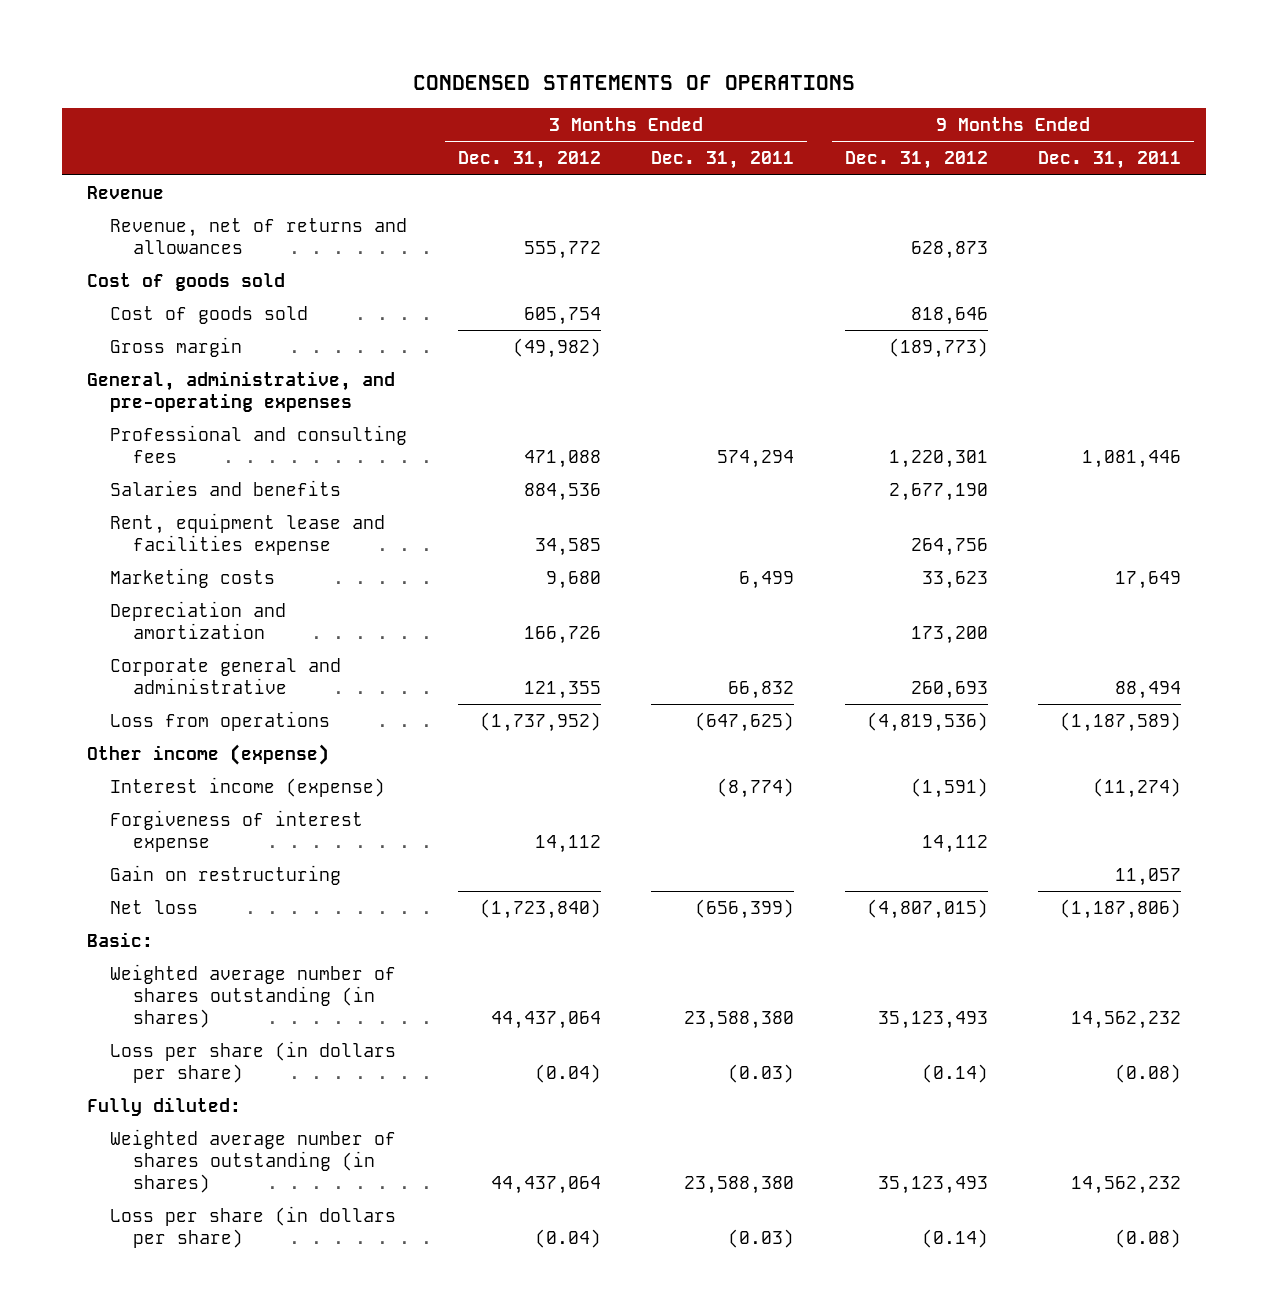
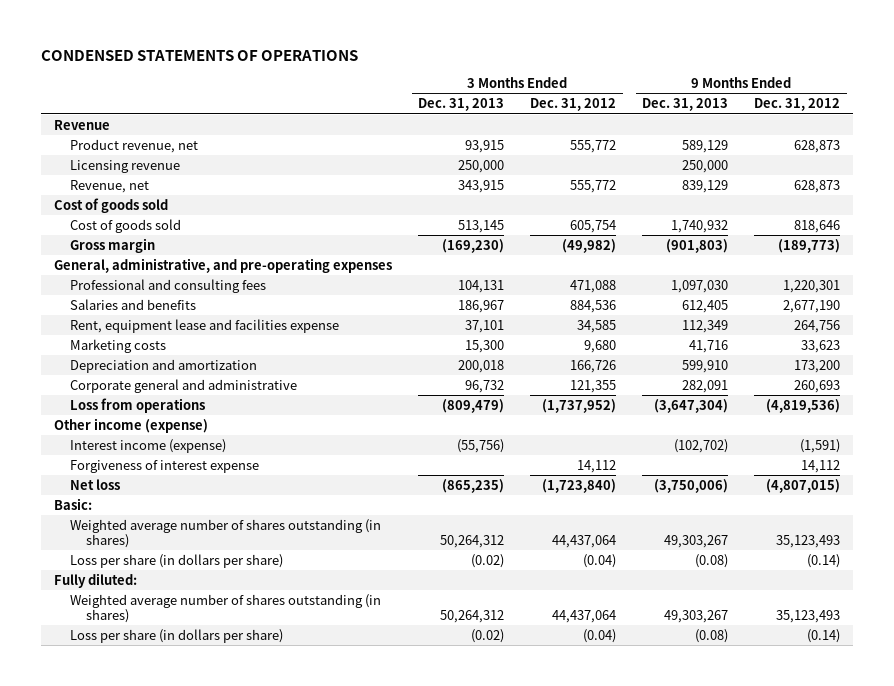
- | 3 Months Ended Dec. 31, 2012 | 3 Months Ended Dec. 31, 2011 | 9 Months Ended Dec. 31, 2012 | 9 Months Ended Dec. 31, 2011
+ | 3 Months Ended Dec. 31, 2013 | 3 Months Ended Dec. 31, 2012 | 9 Months Ended Dec. 31, 2013 | 9 Months Ended Dec. 31, 2012
- Revenue, net of returns and allowances | 555,772 | | 628,873 |
+ Product revenue, net | 93,915 | 555,772 | 589,129 | 628,873
+ Licensing revenue | 250,000 | | 250,000 |
+ Revenue, net | 343,915 | 555,772 | 839,129 | 628,873
- Gain on restructuring | | | | 11,057

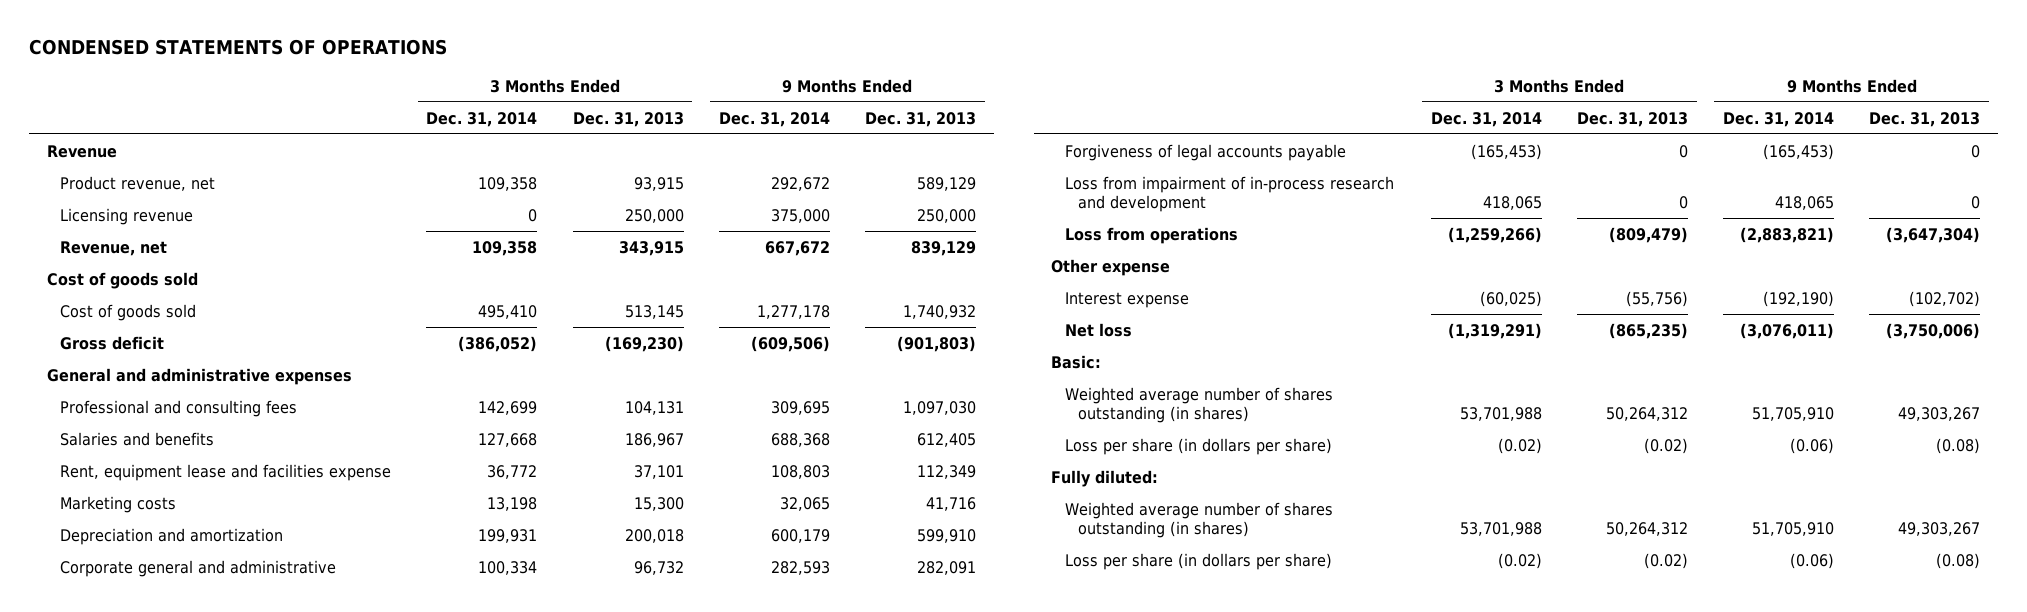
- | 3 Months Ended Dec. 31, 2013 | 3 Months Ended Dec. 31, 2012 | 9 Months Ended Dec. 31, 2013 | 9 Months Ended Dec. 31, 2012
+ | 3 Months Ended Dec. 31, 2014 | 3 Months Ended Dec. 31, 2013 | 9 Months Ended Dec. 31, 2014 | 9 Months Ended Dec. 31, 2013
- Gross margin | (169,230) | (49,982) | (901,803) | (189,773)
- General, administrative, and pre-operating expenses
+ Gross deficit | (386,052) | (169,230) | (609,506) | (901,803)
+ General and administrative expenses
+ Forgiveness of legal accounts payable | (165,453) | 0 | (165,453) | 0
+ Loss from impairment of in-process research and development | 418,065 | 0 | 418,065 | 0
- Other income (expense)
- Interest income (expense) | (55,756) | | (102,702) | (1,591)
- Forgiveness of interest expense | | 14,112 | | 14,112
+ Other expense
+ Interest expense | (60,025) | (55,756) | (192,190) | (102,702)

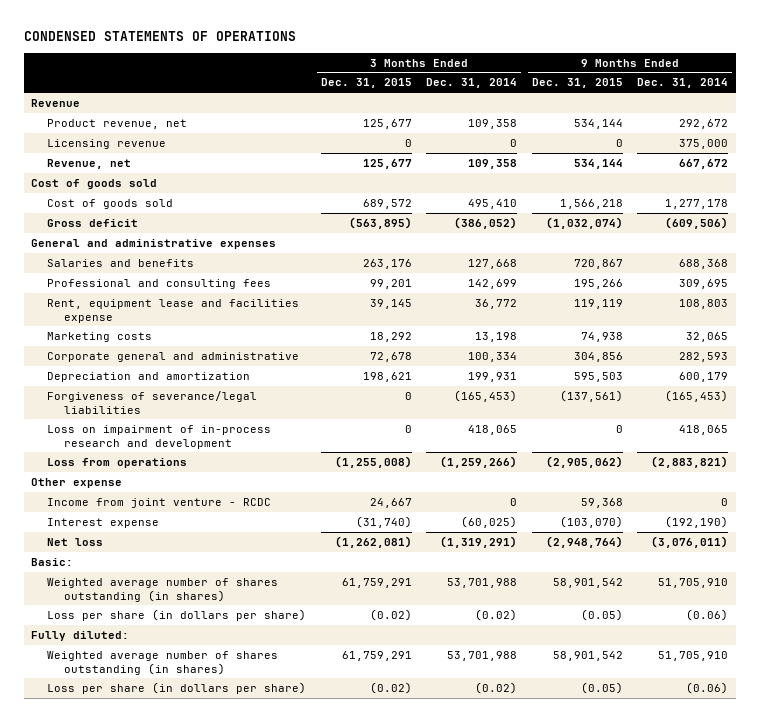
- | 3 Months Ended Dec. 31, 2014 | 3 Months Ended Dec. 31, 2013 | 9 Months Ended Dec. 31, 2014 | 9 Months Ended Dec. 31, 2013
+ | 3 Months Ended Dec. 31, 2015 | 3 Months Ended Dec. 31, 2014 | 9 Months Ended Dec. 31, 2015 | 9 Months Ended Dec. 31, 2014
moved down: Professional and consulting fees | 99,201 | 142,699 | 195,266 | 309,695
- Forgiveness of legal accounts payable | (165,453) | 0 | (165,453) | 0
- Loss from impairment of in-process research and development | 418,065 | 0 | 418,065 | 0
moved down: Depreciation and amortization | 198,621 | 199,931 | 595,503 | 600,179
+ Forgiveness of severance/legal liabilities | 0 | (165,453) | (137,561) | (165,453)
+ Loss on impairment of in-process research and development | 0 | 418,065 | 0 | 418,065
+ Income from joint venture - RCDC | 24,667 | 0 | 59,368 | 0

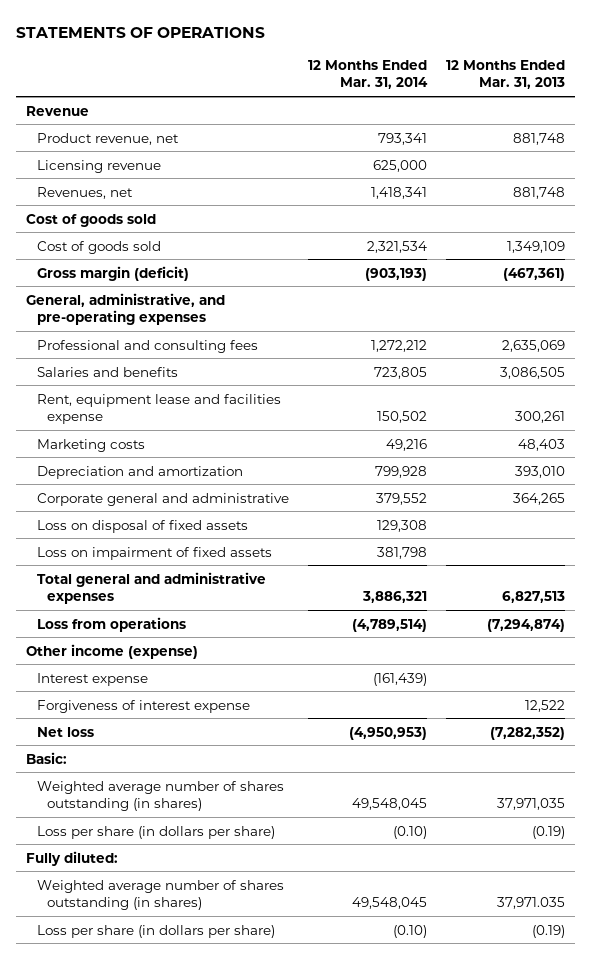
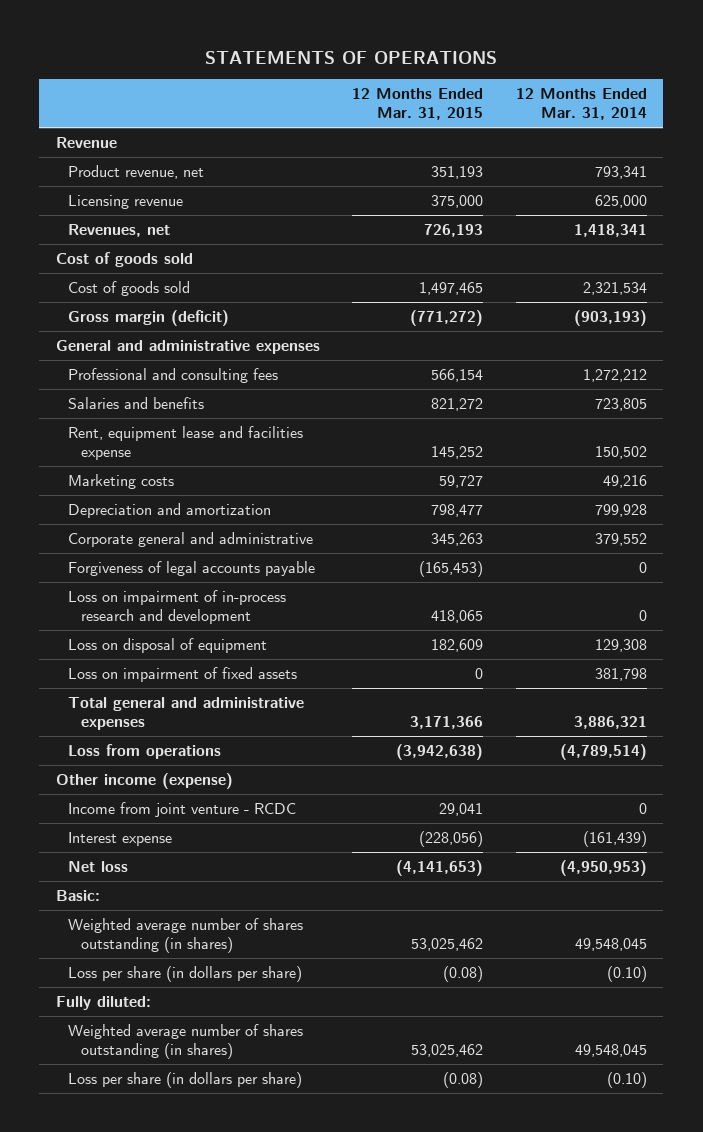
- | 12 Months Ended Mar. 31, 2014 | 12 Months Ended Mar. 31, 2013
+ | 12 Months Ended Mar. 31, 2015 | 12 Months Ended Mar. 31, 2014
- General, administrative, and pre-operating expenses
+ General and administrative expenses
- Loss on disposal of fixed assets | 129,308 |
+ Forgiveness of legal accounts payable | (165,453) | 0
+ Loss on impairment of in-process research and development | 418,065 | 0
+ Loss on disposal of equipment | 182,609 | 129,308
+ Income from joint venture - RCDC | 29,041 | 0
- Forgiveness of interest expense | | 12,522

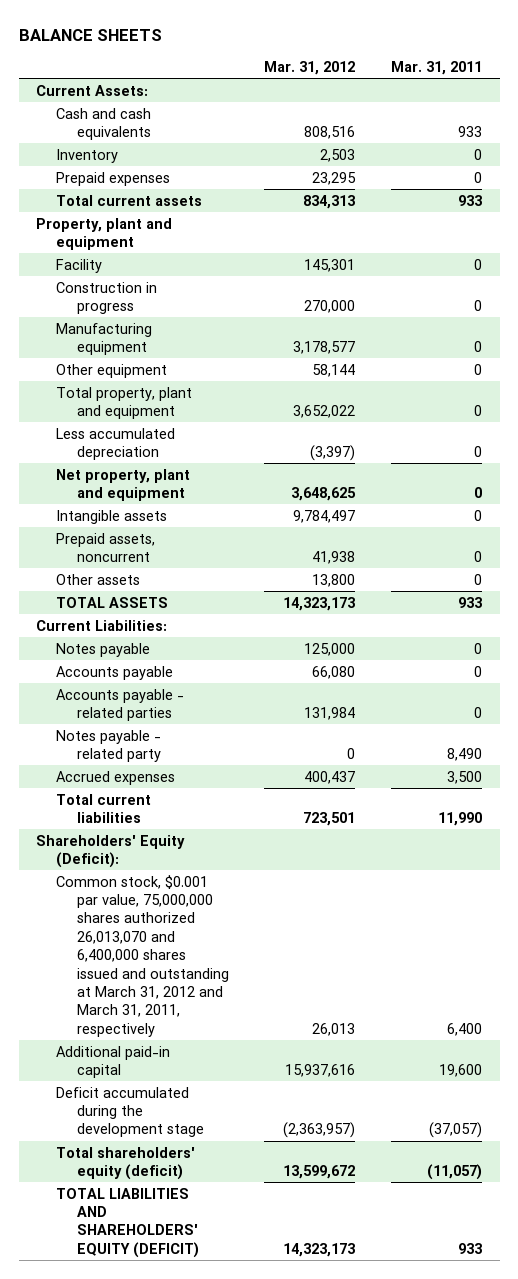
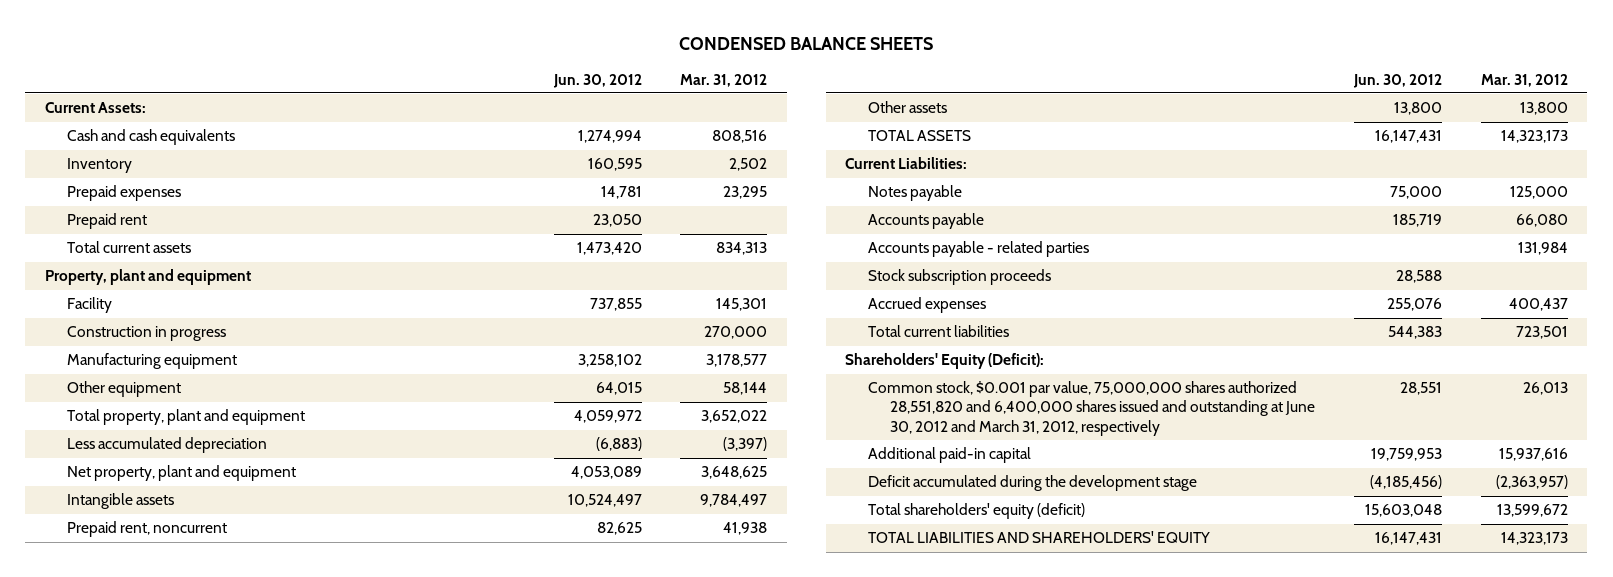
- BALANCE SHEETS
+ CONDENSED BALANCE SHEETS
- | Mar. 31, 2012 | Mar. 31, 2011
+ | Jun. 30, 2012 | Mar. 31, 2012
- Inventory | 2,503 | 0
+ Inventory | 160,595 | 2,502
+ Prepaid rent | 23,050 |
- Prepaid assets, noncurrent | 41,938 | 0
+ Prepaid rent, noncurrent | 82,625 | 41,938
- Notes payable - related party | 0 | 8,490
+ Stock subscription proceeds | 28,588 |
- Common stock, $0.001 par value, 75,000,000 shares authorized 26,013,070 and 6,400,000 shares issued and outstanding at March 31, 2012 and March 31, 2011, respectively | 26,013 | 6,400
+ Common stock, $0.001 par value, 75,000,000 shares authorized 28,551,820 and 6,400,000 shares issued and outstanding at June 30, 2012 and March 31, 2012, respectively | 28,551 | 26,013
- TOTAL LIABILITIES AND SHAREHOLDERS' EQUITY (DEFICIT) | 14,323,173 | 933
+ TOTAL LIABILITIES AND SHAREHOLDERS' EQUITY | 16,147,431 | 14,323,173

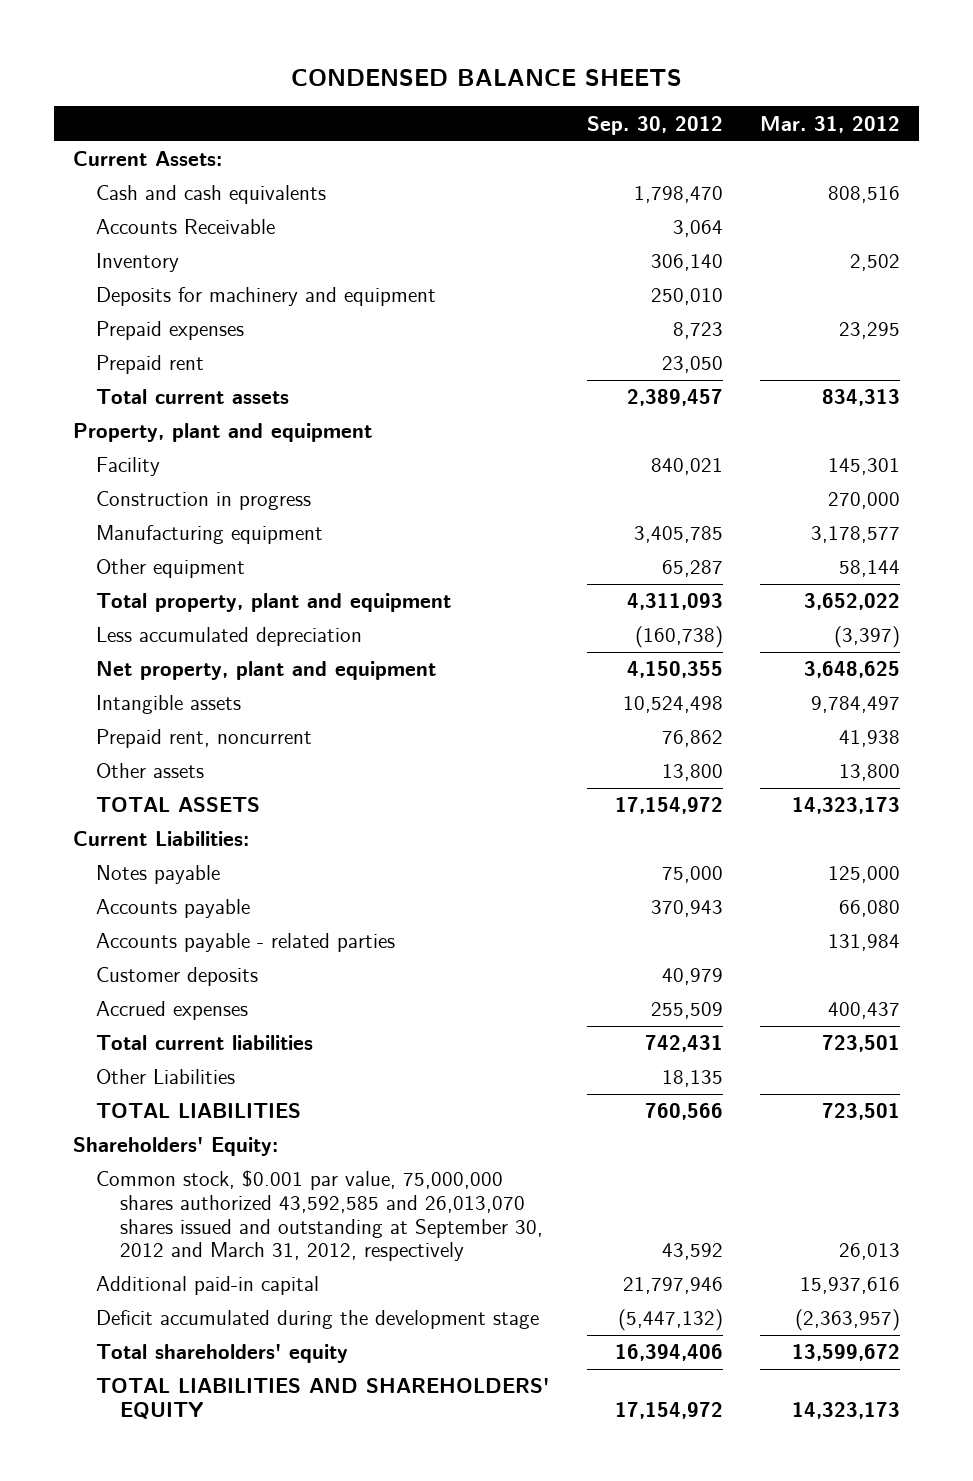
- | Jun. 30, 2012 | Mar. 31, 2012
+ | Sep. 30, 2012 | Mar. 31, 2012
+ Accounts Receivable | 3,064 |
+ Deposits for machinery and equipment | 250,010 |
- Stock subscription proceeds | 28,588 |
+ Customer deposits | 40,979 |
- Shareholders' Equity (Deficit):
- Common stock, $0.001 par value, 75,000,000 shares authorized 28,551,820 and 6,400,000 shares issued and outstanding at June 30, 2012 and March 31, 2012, respectively | 28,551 | 26,013
+ Other Liabilities | 18,135 |
+ TOTAL LIABILITIES | 760,566 | 723,501
+ Shareholders' Equity:
+ Common stock, $0.001 par value, 75,000,000 shares authorized 43,592,585 and 26,013,070 shares issued and outstanding at September 30, 2012 and March 31, 2012, respectively | 43,592 | 26,013
- Total shareholders' equity (deficit) | 15,603,048 | 13,599,672
+ Total shareholders' equity | 16,394,406 | 13,599,672

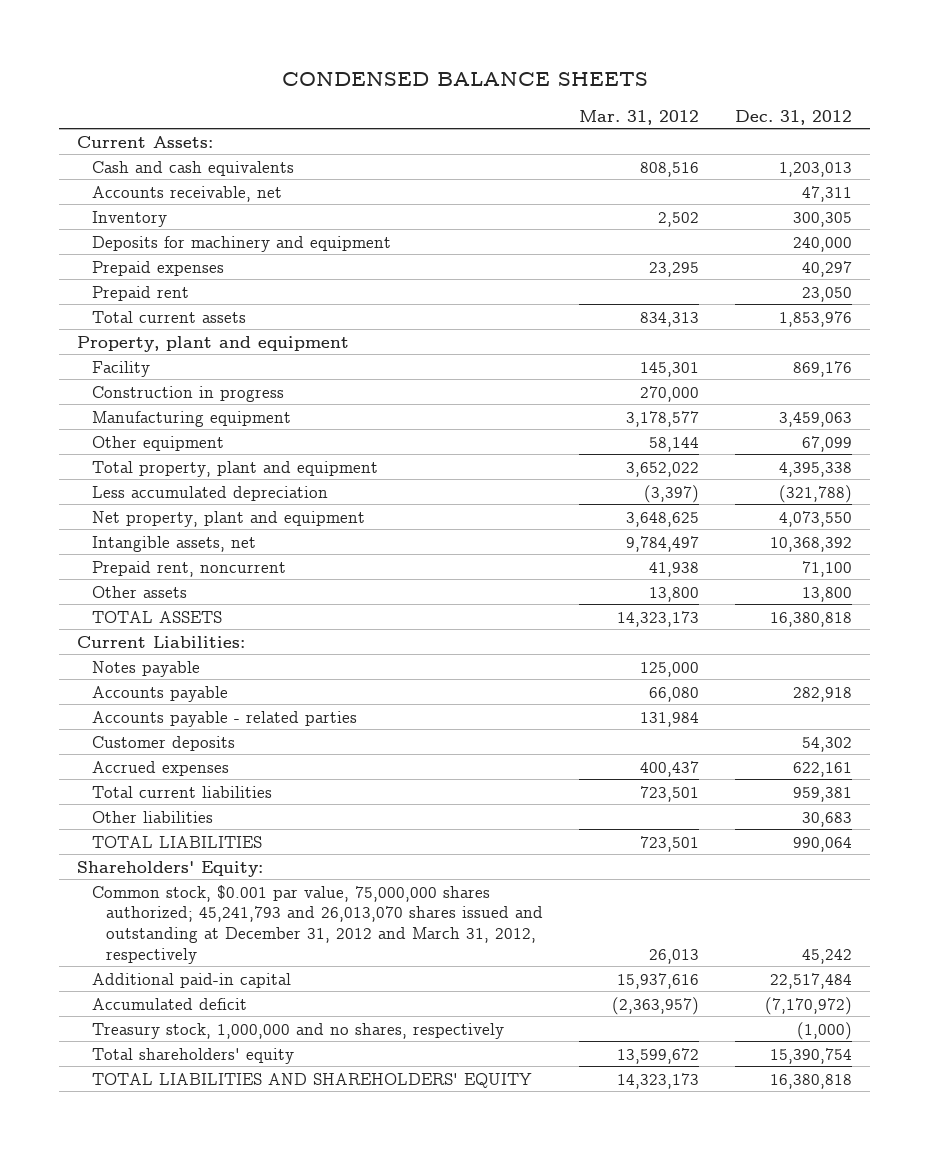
- | Sep. 30, 2012 | Mar. 31, 2012
+ | Mar. 31, 2012 | Dec. 31, 2012
- Accounts Receivable | 3,064 |
+ Accounts receivable, net | | 47,311
- Intangible assets | 10,524,498 | 9,784,497
+ Intangible assets, net | 9,784,497 | 10,368,392
- Other Liabilities | 18,135 |
+ Other liabilities | | 30,683
- Common stock, $0.001 par value, 75,000,000 shares authorized 43,592,585 and 26,013,070 shares issued and outstanding at September 30, 2012 and March 31, 2012, respectively | 43,592 | 26,013
+ Common stock, $0.001 par value, 75,000,000 shares authorized; 45,241,793 and 26,013,070 shares issued and outstanding at December 31, 2012 and March 31, 2012, respectively | 26,013 | 45,242
- Deficit accumulated during the development stage | (5,447,132) | (2,363,957)
+ Accumulated deficit | (2,363,957) | (7,170,972)
+ Treasury stock, 1,000,000 and no shares, respectively | | (1,000)

